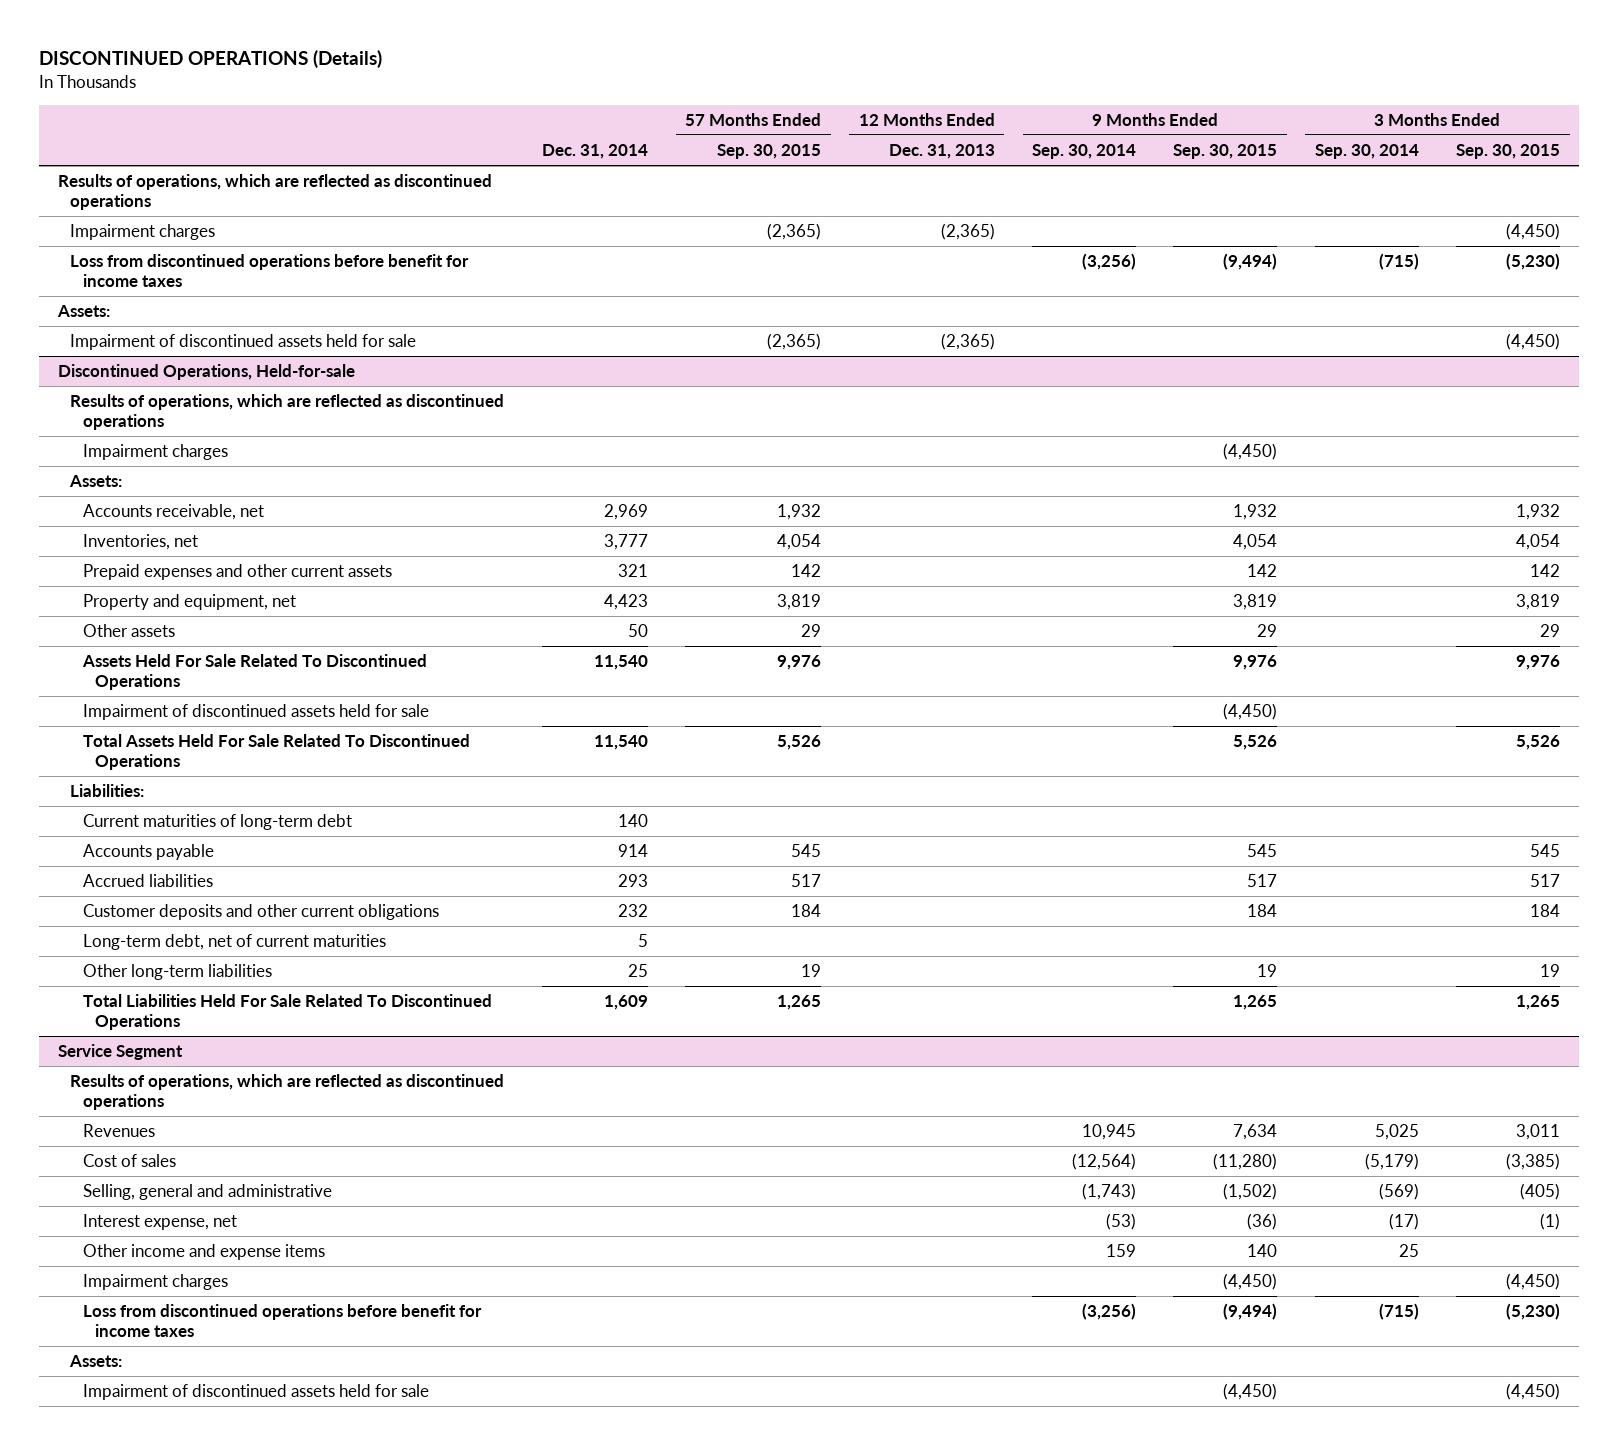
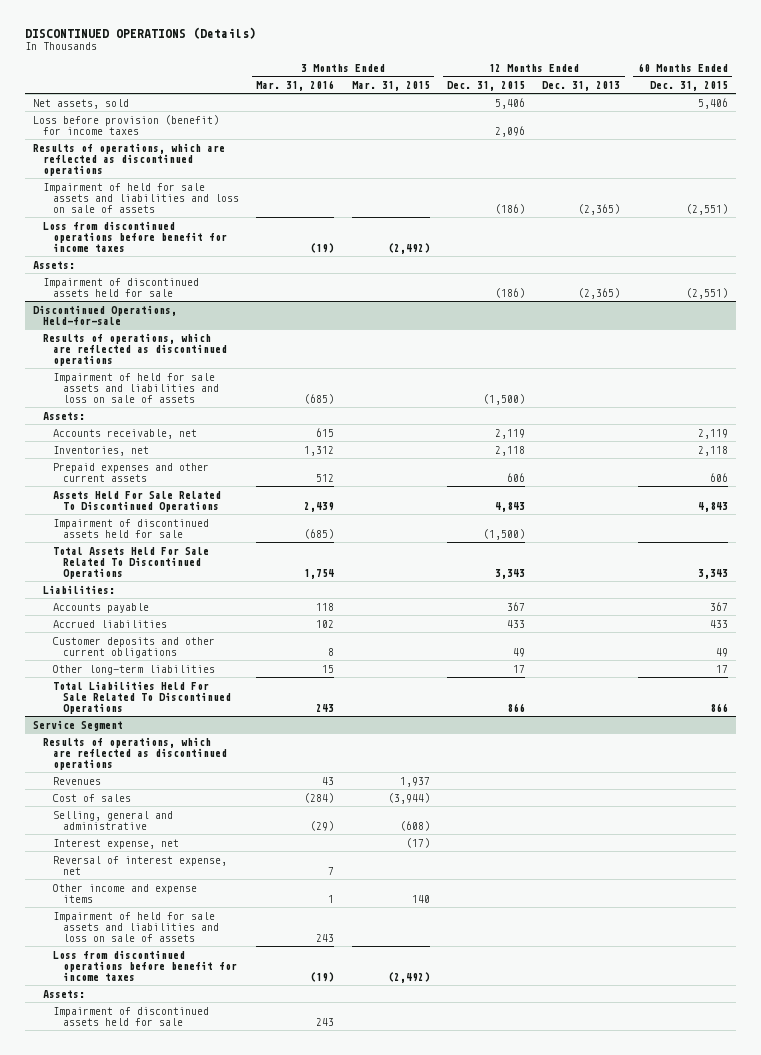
- | Dec. 31, 2014 | 57 Months Ended Sep. 30, 2015 | 12 Months Ended Dec. 31, 2013 | 9 Months Ended Sep. 30, 2014 | 9 Months Ended Sep. 30, 2015 | 3 Months Ended Sep. 30, 2014 | 3 Months Ended Sep. 30, 2015
+ | 3 Months Ended Mar. 31, 2016 | 3 Months Ended Mar. 31, 2015 | 12 Months Ended Dec. 31, 2015 | 12 Months Ended Dec. 31, 2013 | 60 Months Ended Dec. 31, 2015
+ Net assets, sold | | | 5,406 | | 5,406
+ Loss before provision (benefit) for income taxes | | | 2,096 | |
- Impairment charges | | (2,365) | (2,365) | | | | (4,450)
+ Impairment of held for sale assets and liabilities and loss on sale of assets | | | (186) | (2,365) | (2,551)
@ Discontinued Operations, Held-for-sale
- Impairment charges | | | | | (4,450) | |
+ Impairment of held for sale assets and liabilities and loss on sale of assets | (685) | | (1,500) | |
- Property and equipment, net | 4,423 | 3,819 | | | 3,819 | | 3,819
- Other assets | 50 | 29 | | | 29 | | 29
- Current maturities of long-term debt | 140 | | | | | |
- Long-term debt, net of current maturities | 5 | | | | | |
@ Service Segment
+ Reversal of interest expense, net | 7 | | | |
- Impairment charges | | | | | (4,450) | | (4,450)
+ Impairment of held for sale assets and liabilities and loss on sale of assets | 243 | | | |

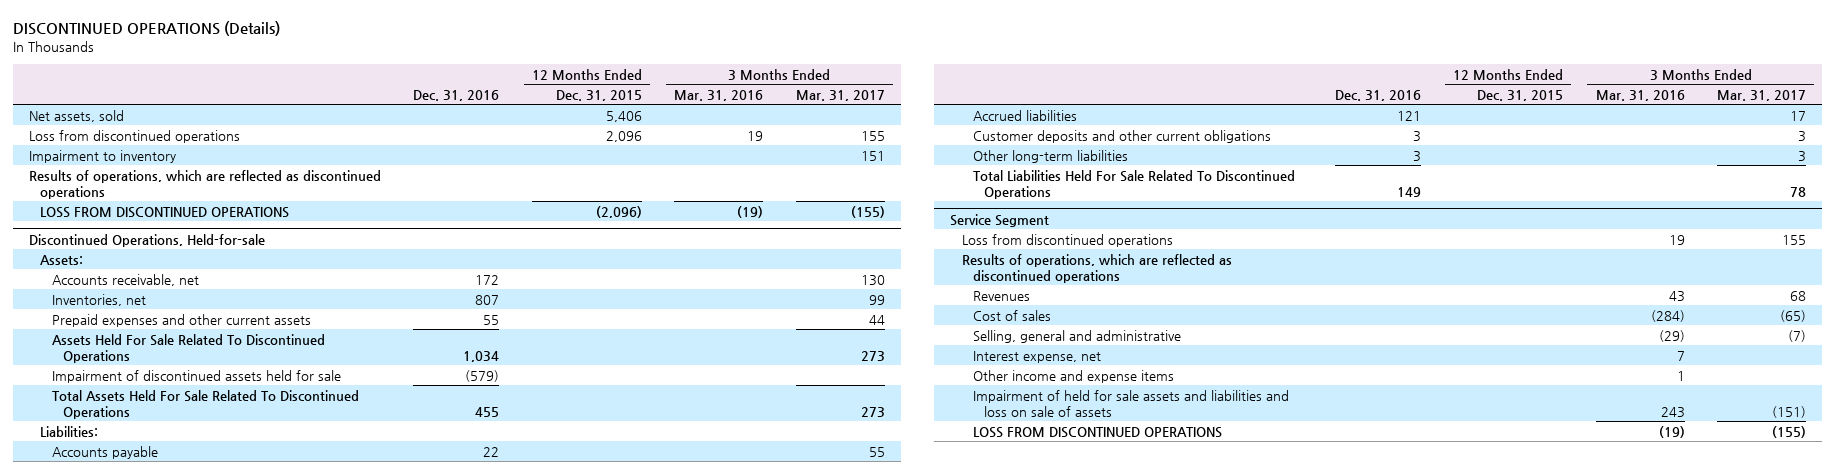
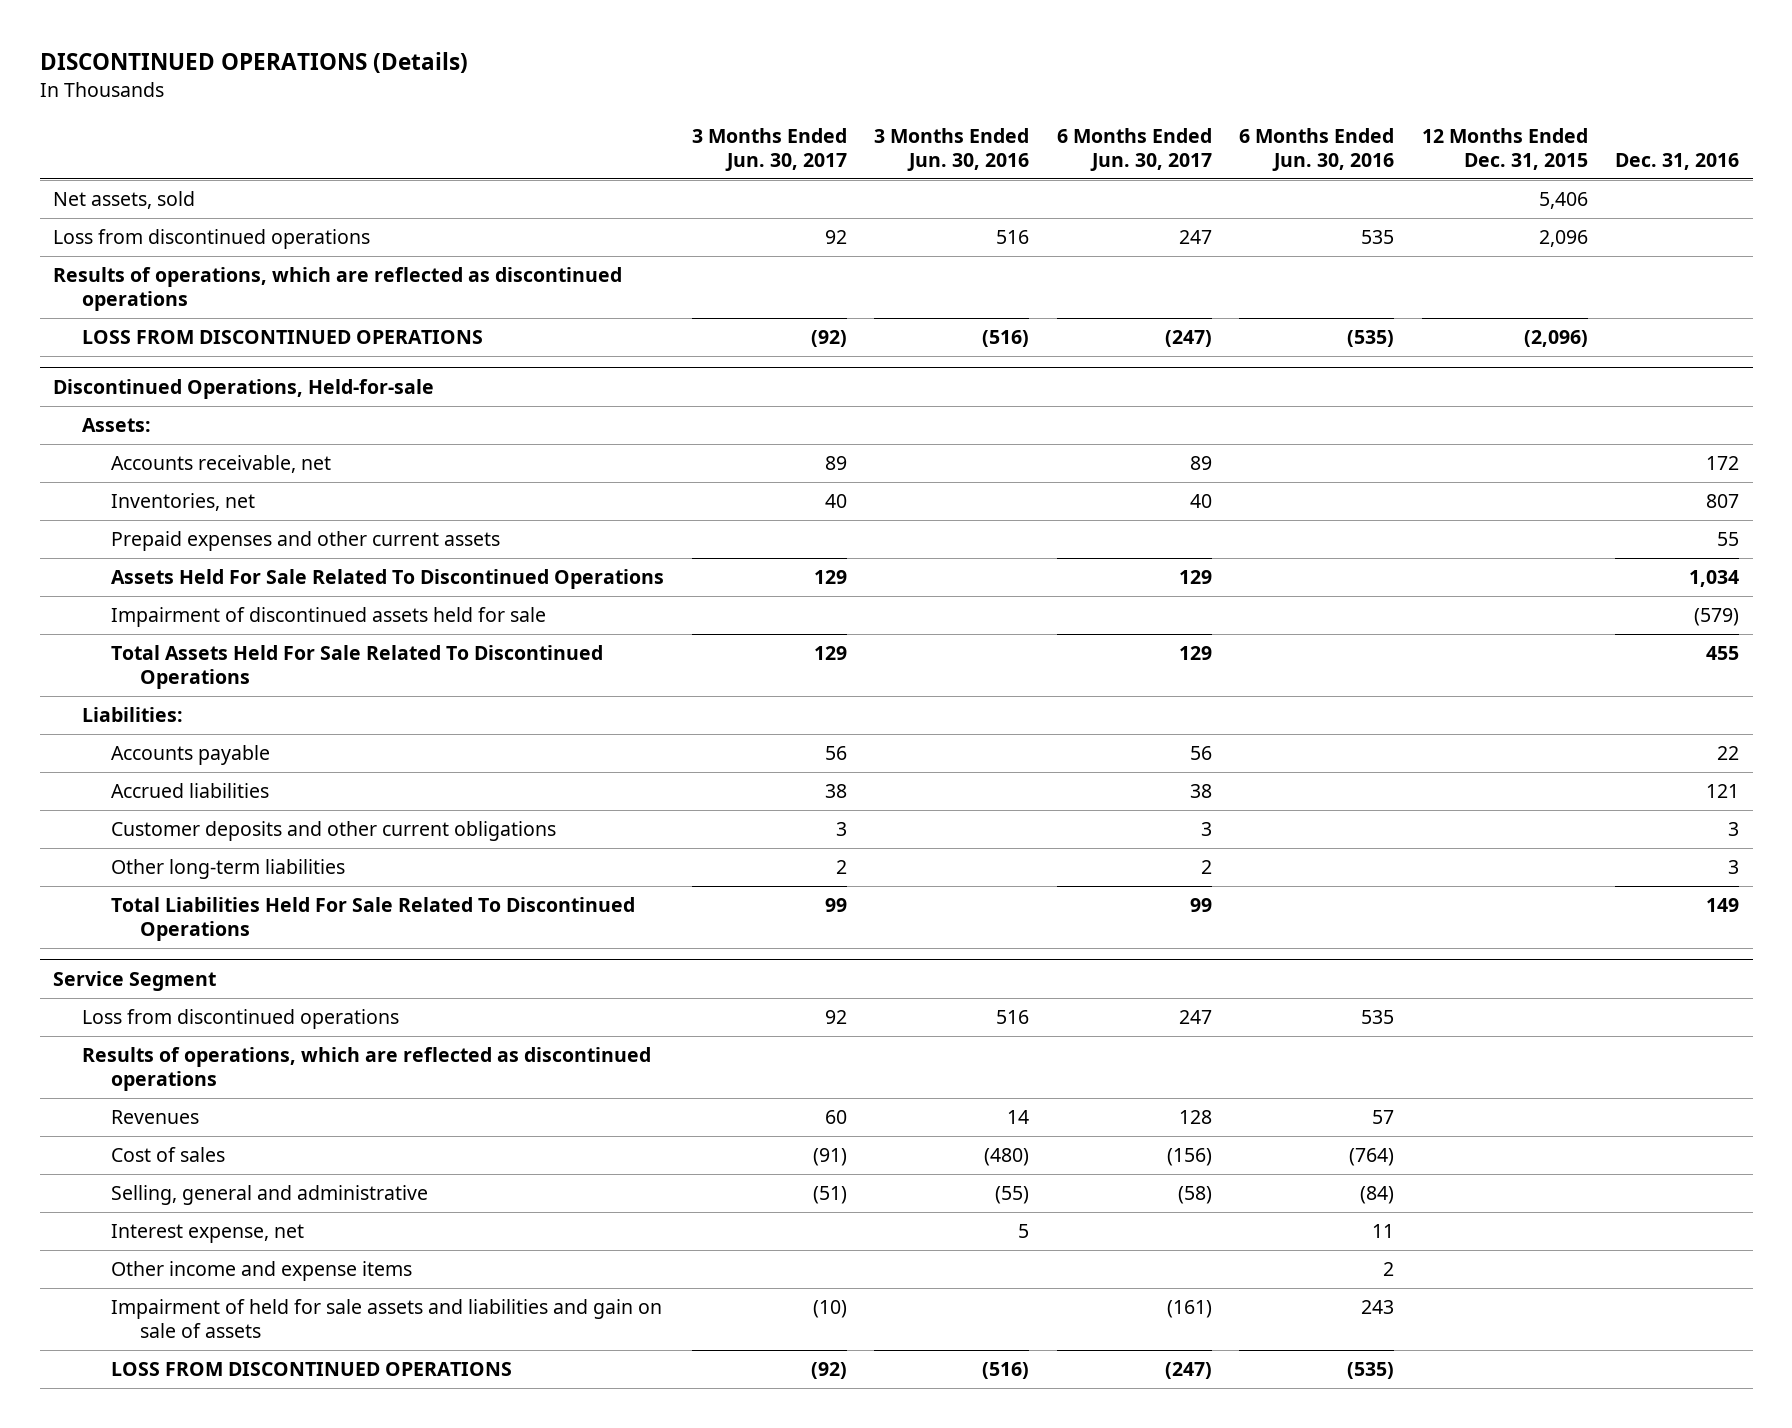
- | Dec. 31, 2016 | 12 Months Ended Dec. 31, 2015 | 3 Months Ended Mar. 31, 2016 | 3 Months Ended Mar. 31, 2017
+ | 3 Months Ended Jun. 30, 2017 | 3 Months Ended Jun. 30, 2016 | 6 Months Ended Jun. 30, 2017 | 6 Months Ended Jun. 30, 2016 | 12 Months Ended Dec. 31, 2015 | Dec. 31, 2016
- Impairment to inventory | | | | 151
@ Service Segment
- Impairment of held for sale assets and liabilities and loss on sale of assets | | | 243 | (151)
+ Impairment of held for sale assets and liabilities and gain on sale of assets | (10) | | (161) | 243 | |

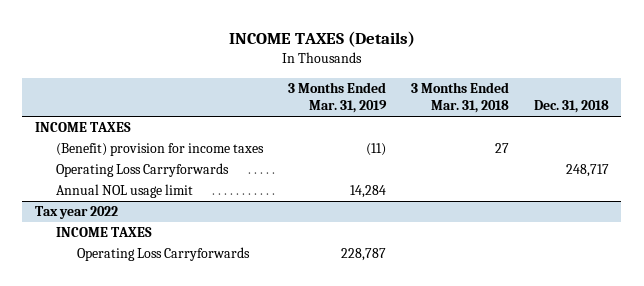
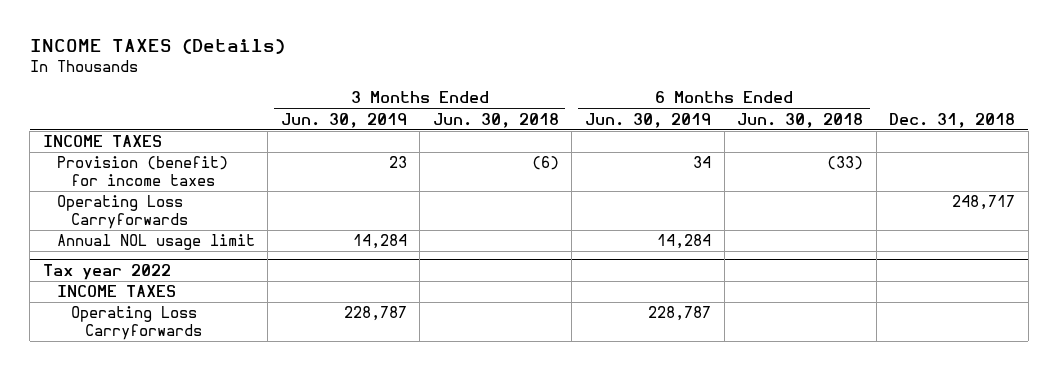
- | 3 Months Ended Mar. 31, 2019 | 3 Months Ended Mar. 31, 2018 | Dec. 31, 2018
+ | 3 Months Ended Jun. 30, 2019 | 3 Months Ended Jun. 30, 2018 | 6 Months Ended Jun. 30, 2019 | 6 Months Ended Jun. 30, 2018 | Dec. 31, 2018
- (Benefit) provision for income taxes | (11) | 27 |
+ Provision (benefit) for income taxes | 23 | (6) | 34 | (33) |

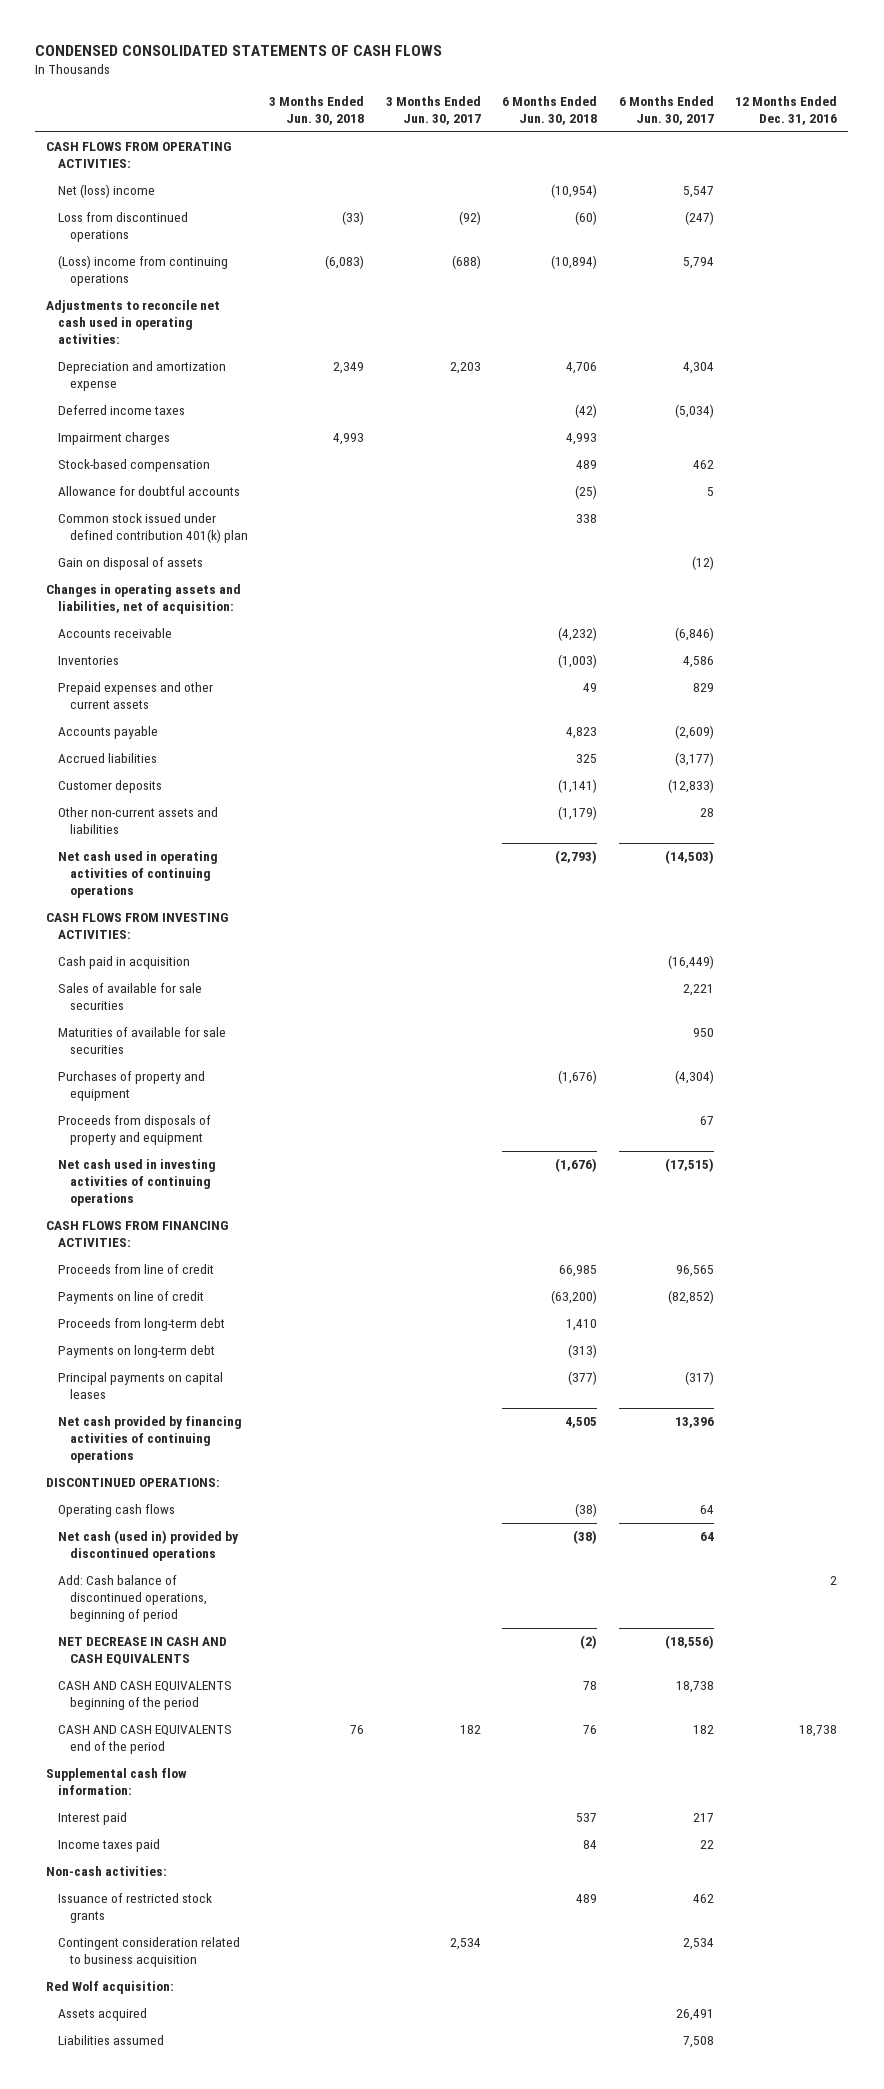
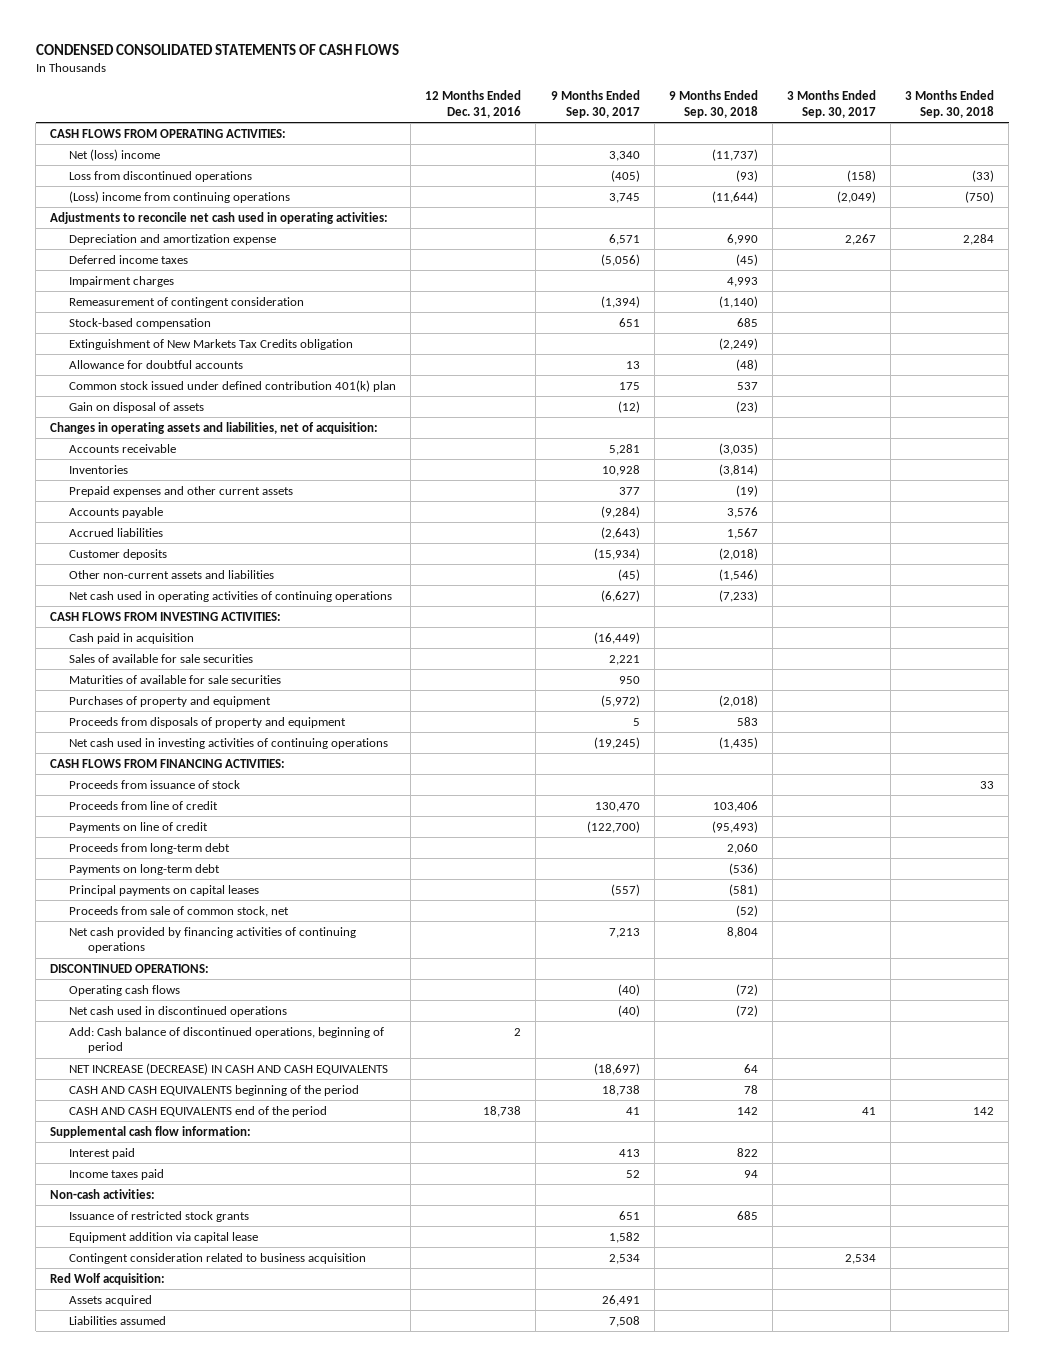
- | 3 Months Ended Jun. 30, 2018 | 3 Months Ended Jun. 30, 2017 | 6 Months Ended Jun. 30, 2018 | 6 Months Ended Jun. 30, 2017 | 12 Months Ended Dec. 31, 2016
+ | 12 Months Ended Dec. 31, 2016 | 9 Months Ended Sep. 30, 2017 | 9 Months Ended Sep. 30, 2018 | 3 Months Ended Sep. 30, 2017 | 3 Months Ended Sep. 30, 2018
+ Remeasurement of contingent consideration | | (1,394) | (1,140) | |
+ Extinguishment of New Markets Tax Credits obligation | | | (2,249) | |
+ Proceeds from issuance of stock | | | | | 33
+ Proceeds from sale of common stock, net | | | (52) | |
- Net cash (used in) provided by discontinued operations | | | (38) | 64 |
+ Net cash used in discontinued operations | | (40) | (72) | |
- NET DECREASE IN CASH AND CASH EQUIVALENTS | | | (2) | (18,556) |
+ NET INCREASE (DECREASE) IN CASH AND CASH EQUIVALENTS | | (18,697) | 64 | |
+ Equipment addition via capital lease | | 1,582 | | |

